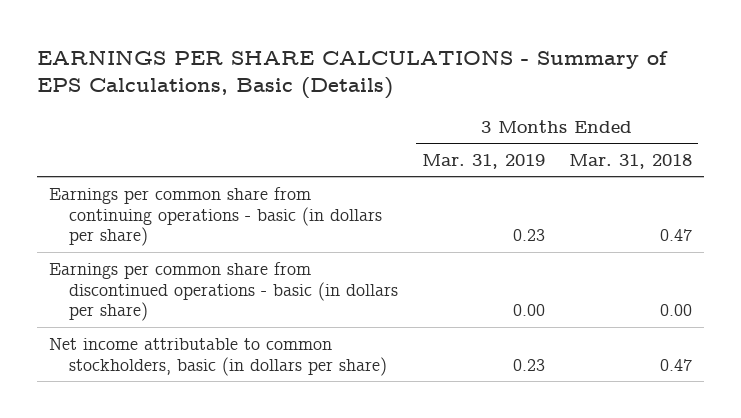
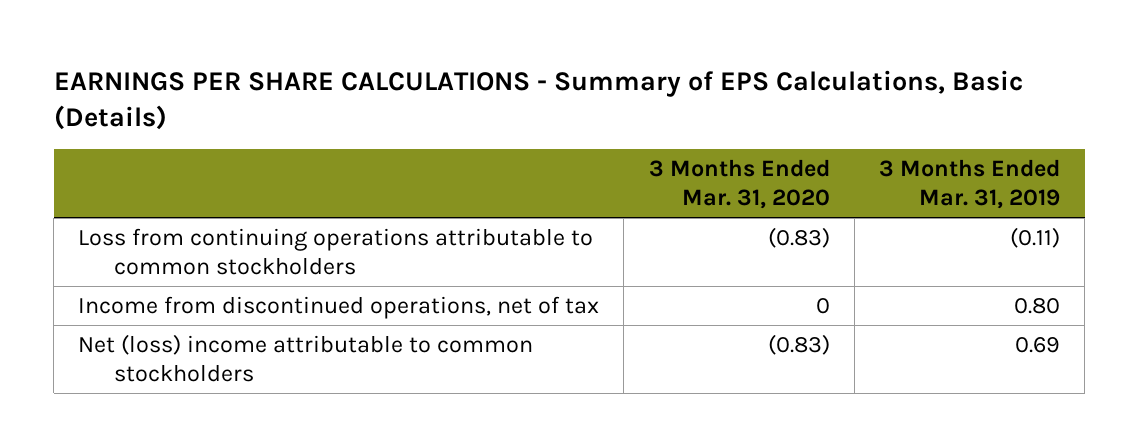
- | 3 Months Ended Mar. 31, 2019 | 3 Months Ended Mar. 31, 2018
+ | 3 Months Ended Mar. 31, 2020 | 3 Months Ended Mar. 31, 2019
- Earnings per common share from continuing operations - basic (in dollars per share) | 0.23 | 0.47
- Earnings per common share from discontinued operations - basic (in dollars per share) | 0.00 | 0.00
- Net income attributable to common stockholders, basic (in dollars per share) | 0.23 | 0.47
+ Loss from continuing operations attributable to common stockholders | (0.83) | (0.11)
+ Income from discontinued operations, net of tax | 0 | 0.80
+ Net (loss) income attributable to common stockholders | (0.83) | 0.69

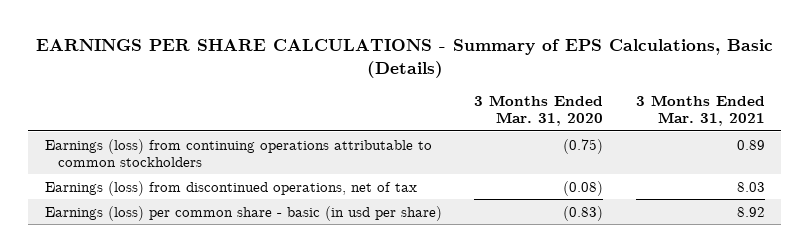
- | 3 Months Ended Mar. 31, 2020 | 3 Months Ended Mar. 31, 2019
+ | 3 Months Ended Mar. 31, 2020 | 3 Months Ended Mar. 31, 2021
- Loss from continuing operations attributable to common stockholders | (0.83) | (0.11)
- Income from discontinued operations, net of tax | 0 | 0.80
- Net (loss) income attributable to common stockholders | (0.83) | 0.69
+ Earnings (loss) from continuing operations attributable to common stockholders | (0.75) | 0.89
+ Earnings (loss) from discontinued operations, net of tax | (0.08) | 8.03
+ Earnings (loss) per common share - basic (in usd per share) | (0.83) | 8.92

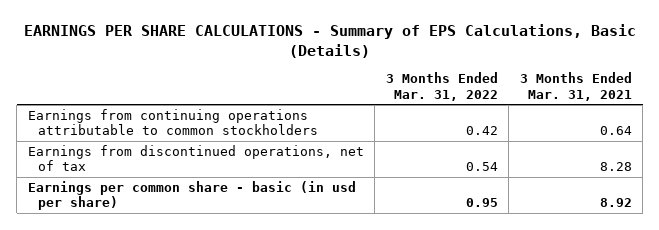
- | 3 Months Ended Mar. 31, 2020 | 3 Months Ended Mar. 31, 2021
+ | 3 Months Ended Mar. 31, 2022 | 3 Months Ended Mar. 31, 2021
- Earnings (loss) from continuing operations attributable to common stockholders | (0.75) | 0.89
- Earnings (loss) from discontinued operations, net of tax | (0.08) | 8.03
- Earnings (loss) per common share - basic (in usd per share) | (0.83) | 8.92
+ Earnings from continuing operations attributable to common stockholders | 0.42 | 0.64
+ Earnings from discontinued operations, net of tax | 0.54 | 8.28
+ Earnings per common share - basic (in usd per share) | 0.95 | 8.92

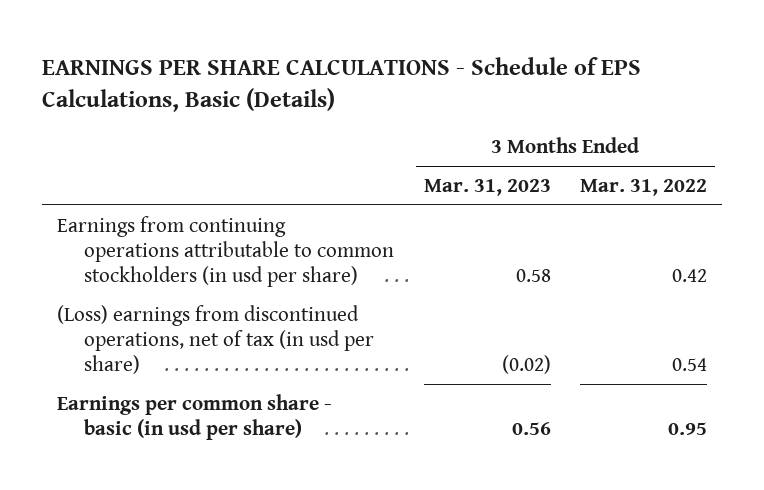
- EARNINGS PER SHARE CALCULATIONS - Summary of EPS Calculations, Basic (Details)
+ EARNINGS PER SHARE CALCULATIONS - Schedule of EPS Calculations, Basic (Details)
- | 3 Months Ended Mar. 31, 2022 | 3 Months Ended Mar. 31, 2021
+ | 3 Months Ended Mar. 31, 2023 | 3 Months Ended Mar. 31, 2022
- Earnings from continuing operations attributable to common stockholders | 0.42 | 0.64
- Earnings from discontinued operations, net of tax | 0.54 | 8.28
+ Earnings from continuing operations attributable to common stockholders (in usd per share) | 0.58 | 0.42
+ (Loss) earnings from discontinued operations, net of tax (in usd per share) | (0.02) | 0.54

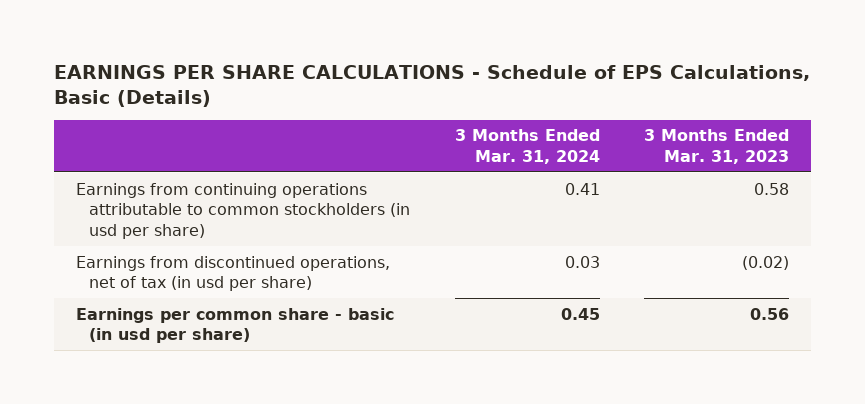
- | 3 Months Ended Mar. 31, 2023 | 3 Months Ended Mar. 31, 2022
+ | 3 Months Ended Mar. 31, 2024 | 3 Months Ended Mar. 31, 2023
- (Loss) earnings from discontinued operations, net of tax (in usd per share) | (0.02) | 0.54
+ Earnings from discontinued operations, net of tax (in usd per share) | 0.03 | (0.02)

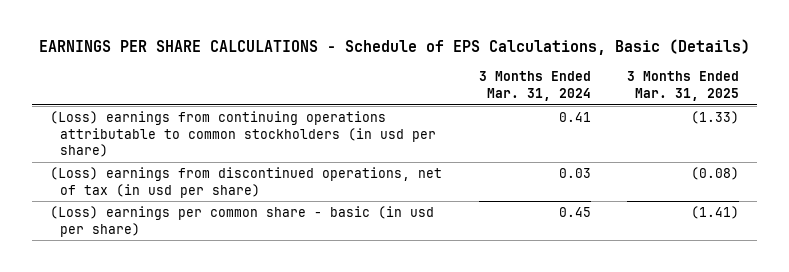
- | 3 Months Ended Mar. 31, 2024 | 3 Months Ended Mar. 31, 2023
+ | 3 Months Ended Mar. 31, 2024 | 3 Months Ended Mar. 31, 2025
- Earnings from continuing operations attributable to common stockholders (in usd per share) | 0.41 | 0.58
- Earnings from discontinued operations, net of tax (in usd per share) | 0.03 | (0.02)
- Earnings per common share - basic (in usd per share) | 0.45 | 0.56
+ (Loss) earnings from continuing operations attributable to common stockholders (in usd per share) | 0.41 | (1.33)
+ (Loss) earnings from discontinued operations, net of tax (in usd per share) | 0.03 | (0.08)
+ (Loss) earnings per common share - basic (in usd per share) | 0.45 | (1.41)

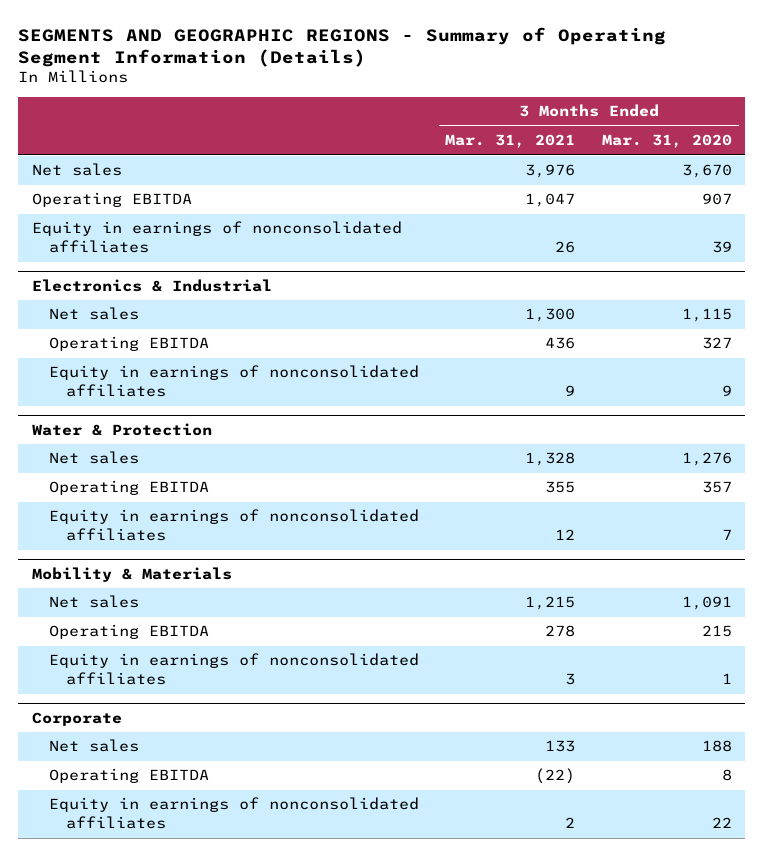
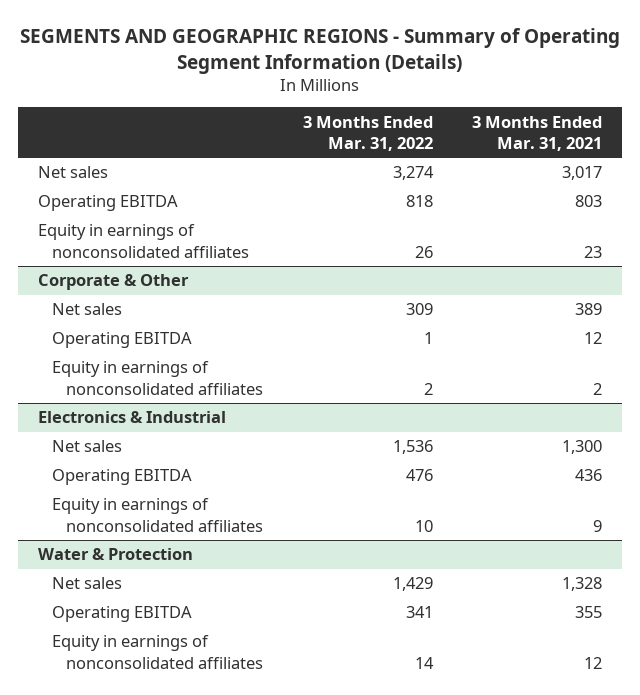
- | 3 Months Ended Mar. 31, 2021 | 3 Months Ended Mar. 31, 2020
+ | 3 Months Ended Mar. 31, 2022 | 3 Months Ended Mar. 31, 2021
- Net sales | 3,976 | 3,670
- Operating EBITDA | 1,047 | 907
- Equity in earnings of nonconsolidated affiliates | 26 | 39
+ Net sales | 3,274 | 3,017
+ Operating EBITDA | 818 | 803
+ Equity in earnings of nonconsolidated affiliates | 26 | 23
+ Corporate & Other
+ Net sales | 309 | 389
+ Operating EBITDA | 1 | 12
+ Equity in earnings of nonconsolidated affiliates | 2 | 2
- Mobility & Materials
- Net sales | 1,215 | 1,091
- Operating EBITDA | 278 | 215
- Equity in earnings of nonconsolidated affiliates | 3 | 1
- Corporate
- Net sales | 133 | 188
- Operating EBITDA | (22) | 8
- Equity in earnings of nonconsolidated affiliates | 2 | 22

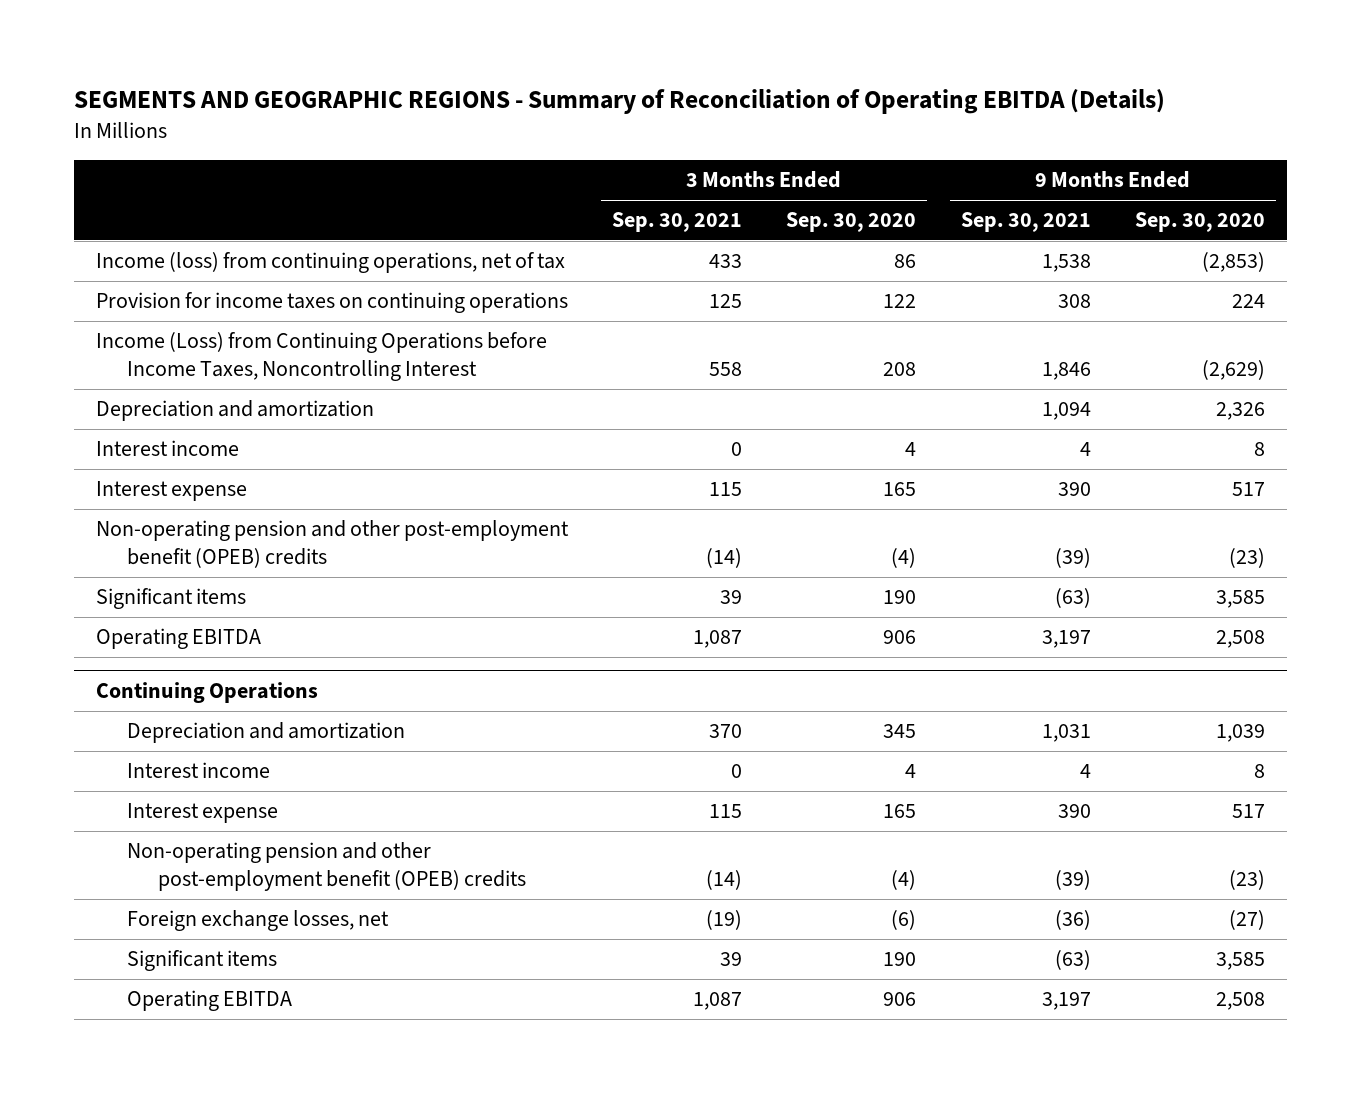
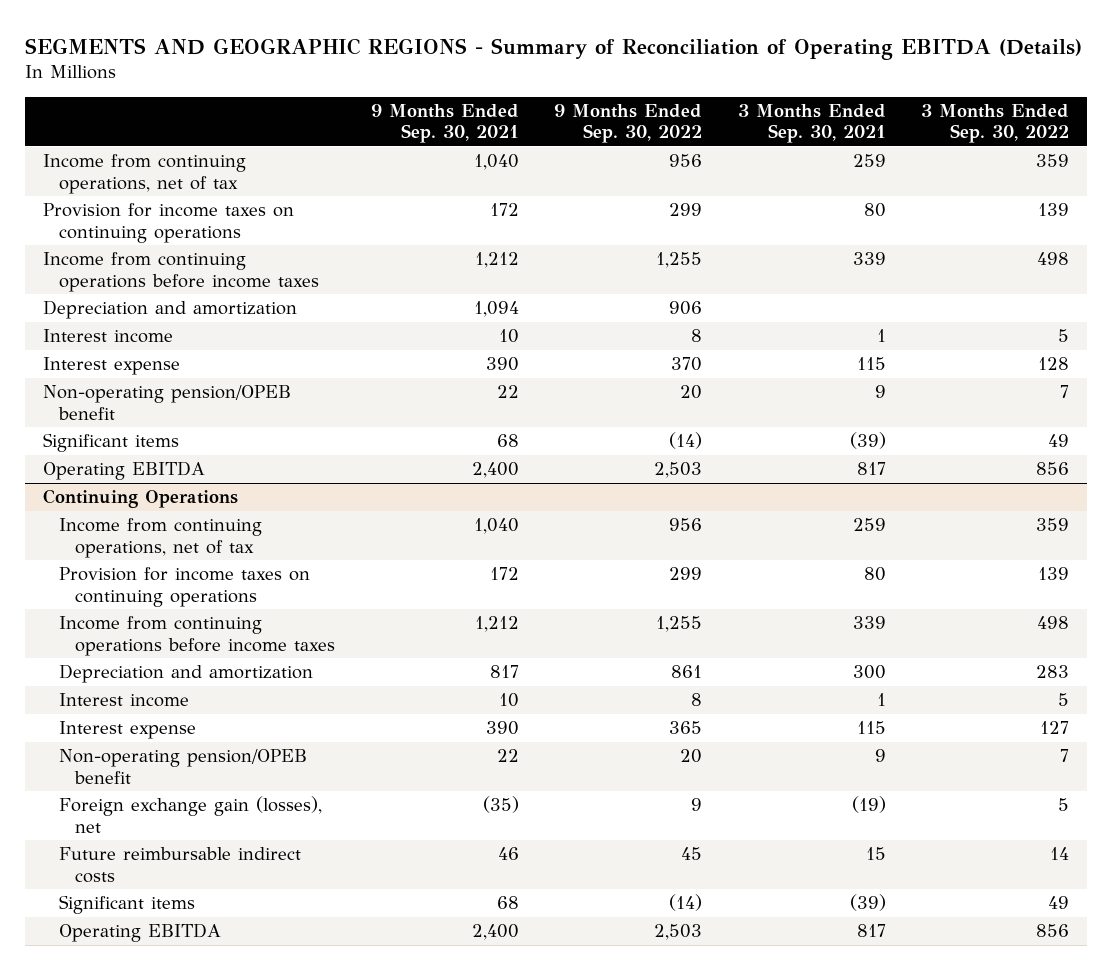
- | 3 Months Ended Sep. 30, 2021 | 3 Months Ended Sep. 30, 2020 | 9 Months Ended Sep. 30, 2021 | 9 Months Ended Sep. 30, 2020
+ | 9 Months Ended Sep. 30, 2021 | 9 Months Ended Sep. 30, 2022 | 3 Months Ended Sep. 30, 2021 | 3 Months Ended Sep. 30, 2022
- Income (loss) from continuing operations, net of tax | 433 | 86 | 1,538 | (2,853)
- Provision for income taxes on continuing operations | 125 | 122 | 308 | 224
- Income (Loss) from Continuing Operations before Income Taxes, Noncontrolling Interest | 558 | 208 | 1,846 | (2,629)
+ Income from continuing operations, net of tax | 1,040 | 956 | 259 | 359
+ Provision for income taxes on continuing operations | 172 | 299 | 80 | 139
+ Income from continuing operations before income taxes | 1,212 | 1,255 | 339 | 498
- Interest income | 0 | 4 | 4 | 8
+ Interest income | 10 | 8 | 1 | 5
- Non-operating pension and other post-employment benefit (OPEB) credits | (14) | (4) | (39) | (23)
- Significant items | 39 | 190 | (63) | 3,585
- Operating EBITDA | 1,087 | 906 | 3,197 | 2,508
+ Non-operating pension/OPEB benefit | 22 | 20 | 9 | 7
+ Significant items | 68 | (14) | (39) | 49
+ Operating EBITDA | 2,400 | 2,503 | 817 | 856
@ Continuing Operations
- Depreciation and amortization | 370 | 345 | 1,031 | 1,039
- Interest income | 0 | 4 | 4 | 8
+ Income from continuing operations, net of tax | 1,040 | 956 | 259 | 359
+ Provision for income taxes on continuing operations | 172 | 299 | 80 | 139
+ Income from continuing operations before income taxes | 1,212 | 1,255 | 339 | 498
+ Depreciation and amortization | 817 | 861 | 300 | 283
+ Interest income | 10 | 8 | 1 | 5
- Non-operating pension and other post-employment benefit (OPEB) credits | (14) | (4) | (39) | (23)
- Foreign exchange losses, net | (19) | (6) | (36) | (27)
- Significant items | 39 | 190 | (63) | 3,585
- Operating EBITDA | 1,087 | 906 | 3,197 | 2,508
+ Non-operating pension/OPEB benefit | 22 | 20 | 9 | 7
+ Foreign exchange gain (losses), net | (35) | 9 | (19) | 5
+ Future reimbursable indirect costs | 46 | 45 | 15 | 14
+ Significant items | 68 | (14) | (39) | 49
+ Operating EBITDA | 2,400 | 2,503 | 817 | 856

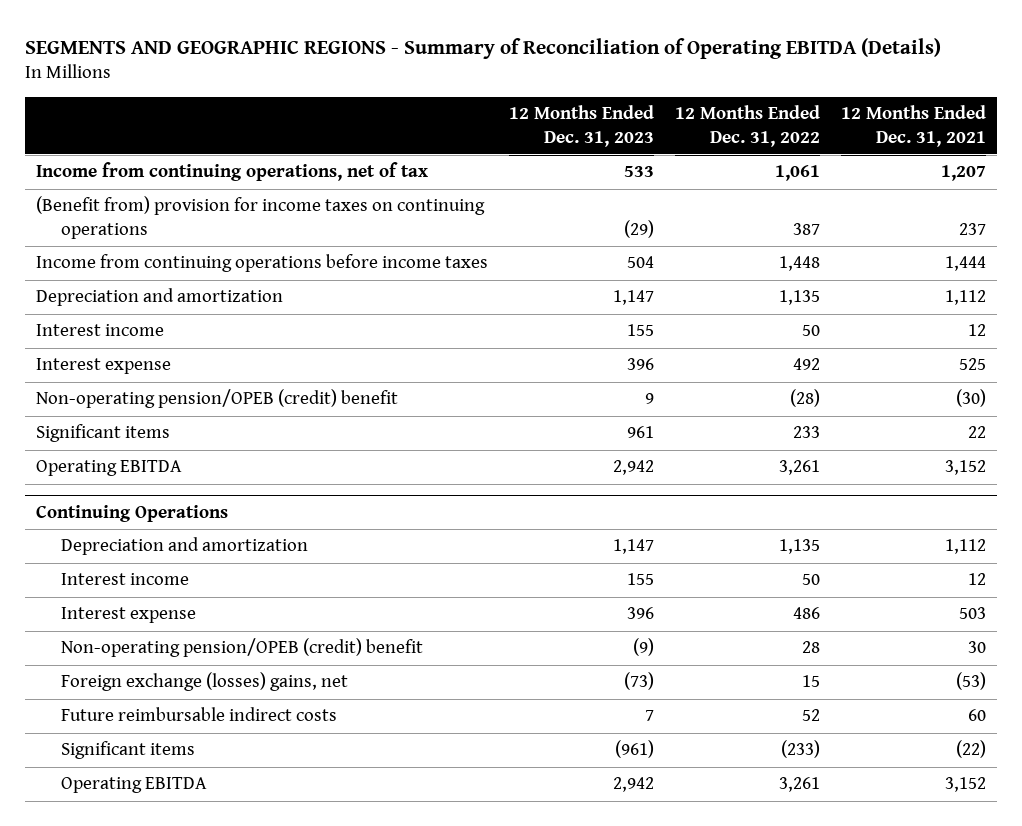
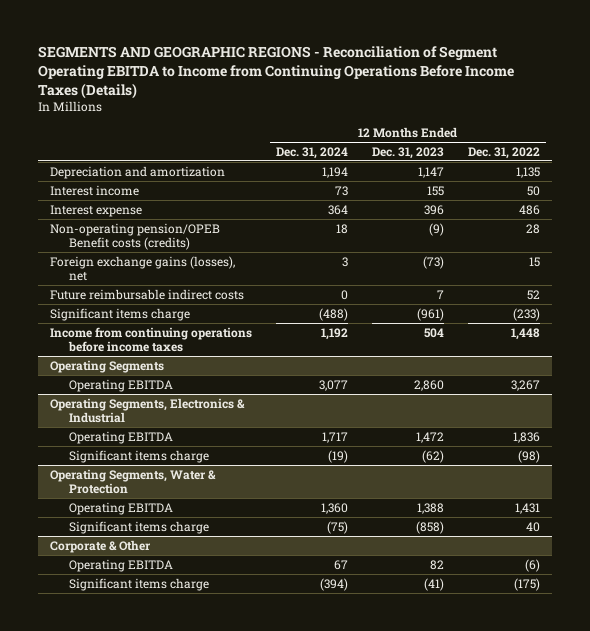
- SEGMENTS AND GEOGRAPHIC REGIONS - Summary of Reconciliation of Operating EBITDA (Details)
+ SEGMENTS AND GEOGRAPHIC REGIONS - Reconciliation of Segment Operating EBITDA to Income from Continuing Operations Before Income Taxes (Details)
- | 12 Months Ended Dec. 31, 2023 | 12 Months Ended Dec. 31, 2022 | 12 Months Ended Dec. 31, 2021
+ | 12 Months Ended Dec. 31, 2024 | 12 Months Ended Dec. 31, 2023 | 12 Months Ended Dec. 31, 2022
- Income from continuing operations, net of tax | 533 | 1,061 | 1,207
- (Benefit from) provision for income taxes on continuing operations | (29) | 387 | 237
- Interest expense | 396 | 492 | 525
- Non-operating pension/OPEB (credit) benefit | 9 | (28) | (30)
- Significant items | 961 | 233 | 22
- Operating EBITDA | 2,942 | 3,261 | 3,152
- Continuing Operations
- Depreciation and amortization | 1,147 | 1,135 | 1,112
- Interest income | 155 | 50 | 12
- Non-operating pension/OPEB (credit) benefit | (9) | 28 | 30
- Foreign exchange (losses) gains, net | (73) | 15 | (53)
+ Non-operating pension/OPEB Benefit costs (credits) | 18 | (9) | 28
+ Foreign exchange gains (losses), net | 3 | (73) | 15
- Significant items | (961) | (233) | (22)
- Operating EBITDA | 2,942 | 3,261 | 3,152
+ Significant items charge | (488) | (961) | (233)
moved down: Income from continuing operations before income taxes | 1,192 | 504 | 1,448
+ Operating Segments
+ Operating EBITDA | 3,077 | 2,860 | 3,267
+ Operating Segments, Electronics & Industrial
+ Operating EBITDA | 1,717 | 1,472 | 1,836
+ Significant items charge | (19) | (62) | (98)
+ Operating Segments, Water & Protection
+ Operating EBITDA | 1,360 | 1,388 | 1,431
+ Significant items charge | (75) | (858) | 40
+ Corporate & Other
+ Operating EBITDA | 67 | 82 | (6)
+ Significant items charge | (394) | (41) | (175)

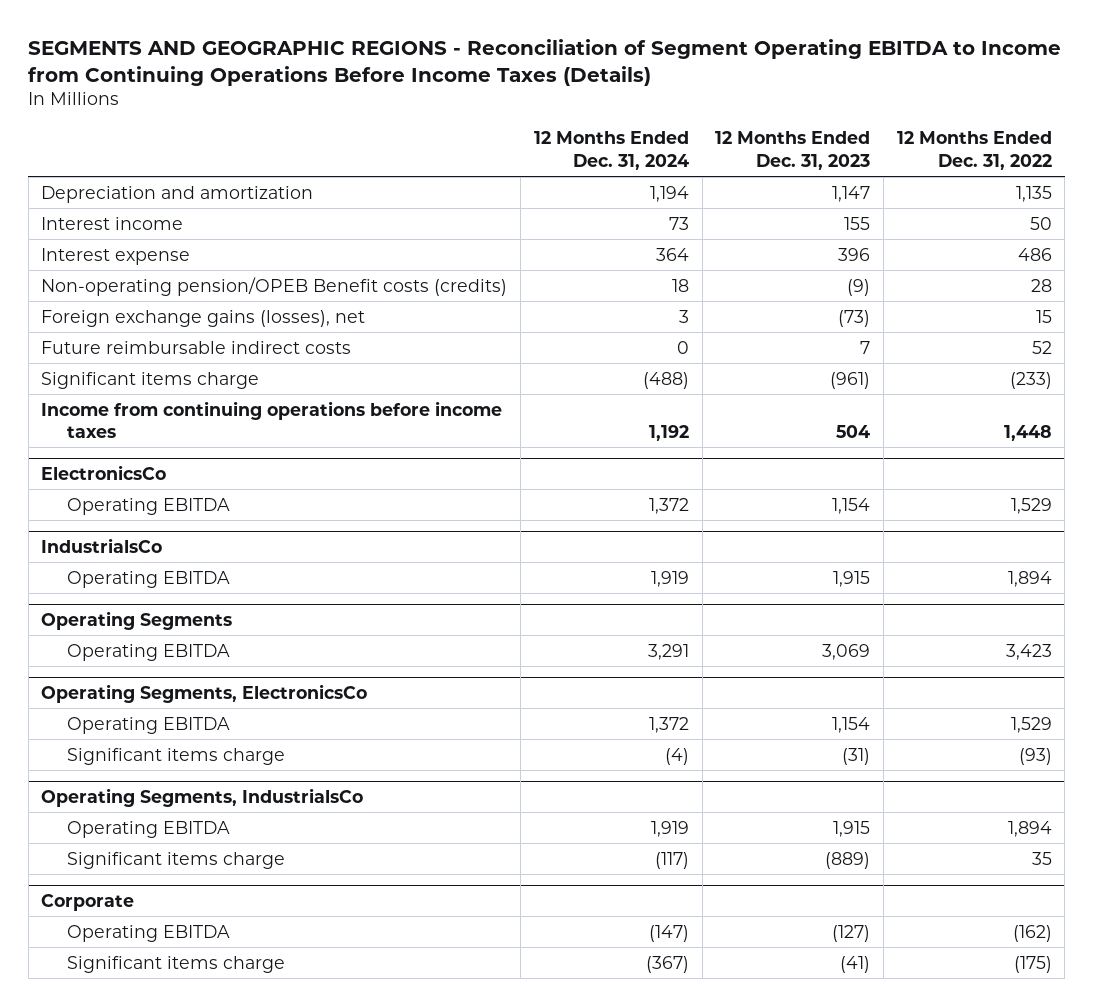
+ ElectronicsCo
+ Operating EBITDA | 1,372 | 1,154 | 1,529
+ IndustrialsCo
+ Operating EBITDA | 1,919 | 1,915 | 1,894
@ Operating Segments
- Operating EBITDA | 3,077 | 2,860 | 3,267
- Operating Segments, Electronics & Industrial
- Operating EBITDA | 1,717 | 1,472 | 1,836
- Significant items charge | (19) | (62) | (98)
- Operating Segments, Water & Protection
- Operating EBITDA | 1,360 | 1,388 | 1,431
- Significant items charge | (75) | (858) | 40
- Corporate & Other
- Operating EBITDA | 67 | 82 | (6)
- Significant items charge | (394) | (41) | (175)
@ Operating Segments
+ Operating EBITDA | 3,291 | 3,069 | 3,423
+ Operating Segments, ElectronicsCo
+ Operating EBITDA | 1,372 | 1,154 | 1,529
+ Significant items charge | (4) | (31) | (93)
+ Operating Segments, IndustrialsCo
+ Operating EBITDA | 1,919 | 1,915 | 1,894
+ Significant items charge | (117) | (889) | 35
+ Corporate
+ Operating EBITDA | (147) | (127) | (162)
+ Significant items charge | (367) | (41) | (175)

